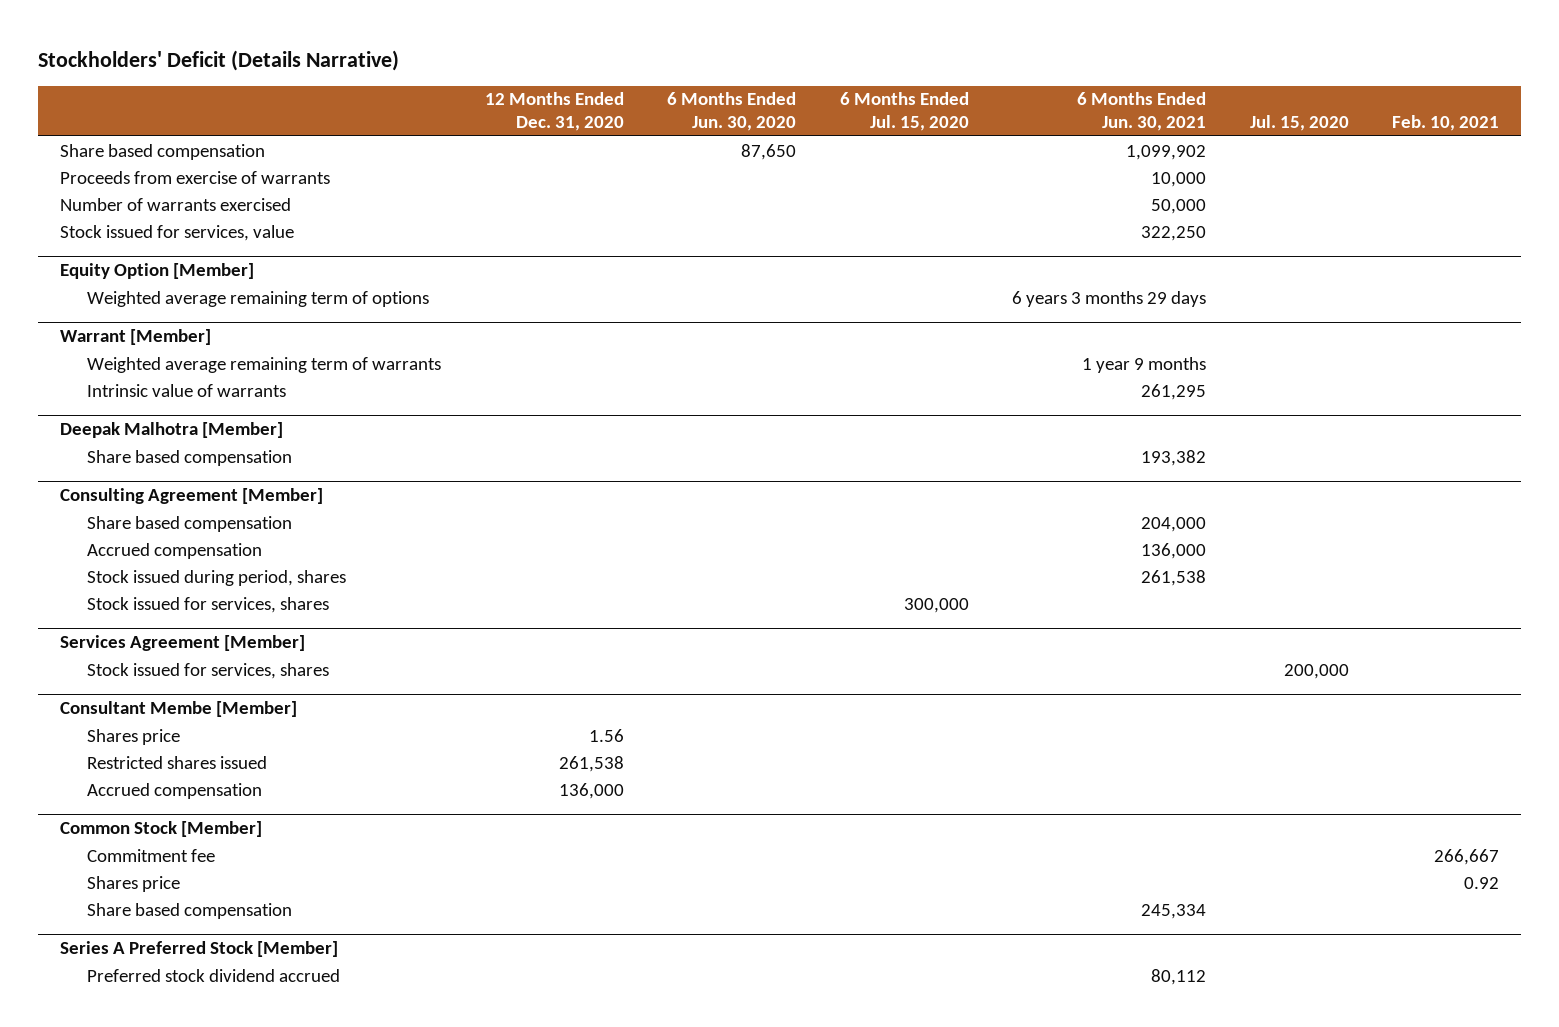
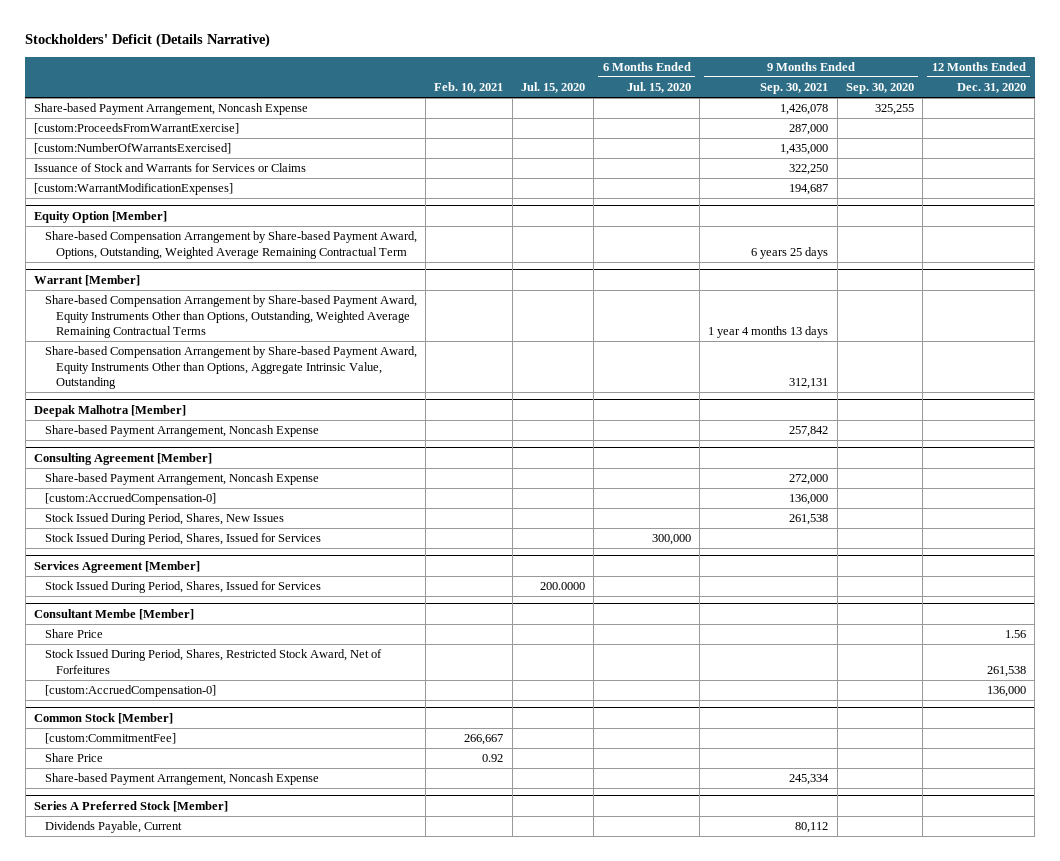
- | 12 Months Ended Dec. 31, 2020 | 6 Months Ended Jun. 30, 2020 | 6 Months Ended Jul. 15, 2020 | 6 Months Ended Jun. 30, 2021 | Jul. 15, 2020 | Feb. 10, 2021
+ | Feb. 10, 2021 | Jul. 15, 2020 | 6 Months Ended Jul. 15, 2020 | 9 Months Ended Sep. 30, 2021 | 9 Months Ended Sep. 30, 2020 | 12 Months Ended Dec. 31, 2020
- Share based compensation | | 87,650 | | 1,099,902 | |
- Proceeds from exercise of warrants | | | | 10,000 | |
- Number of warrants exercised | | | | 50,000 | |
- Stock issued for services, value | | | | 322,250 | |
+ Share-based Payment Arrangement, Noncash Expense | | | | 1,426,078 | 325,255 |
+ [custom:ProceedsFromWarrantExercise] | | | | 287,000 | |
+ [custom:NumberOfWarrantsExercised] | | | | 1,435,000 | |
+ Issuance of Stock and Warrants for Services or Claims | | | | 322,250 | |
+ [custom:WarrantModificationExpenses] | | | | 194,687 | |
@ Equity Option [Member]
- Weighted average remaining term of options | | | | 6 years 3 months 29 days | |
+ Share-based Compensation Arrangement by Share-based Payment Award, Options, Outstanding, Weighted Average Remaining Contractual Term | | | | 6 years 25 days | |
@ Warrant [Member]
- Weighted average remaining term of warrants | | | | 1 year 9 months | |
- Intrinsic value of warrants | | | | 261,295 | |
+ Share-based Compensation Arrangement by Share-based Payment Award, Equity Instruments Other than Options, Outstanding, Weighted Average Remaining Contractual Terms | | | | 1 year 4 months 13 days | |
+ Share-based Compensation Arrangement by Share-based Payment Award, Equity Instruments Other than Options, Aggregate Intrinsic Value, Outstanding | | | | 312,131 | |
@ Deepak Malhotra [Member]
- Share based compensation | | | | 193,382 | |
+ Share-based Payment Arrangement, Noncash Expense | | | | 257,842 | |
@ Consulting Agreement [Member]
- Share based compensation | | | | 204,000 | |
- Accrued compensation | | | | 136,000 | |
- Stock issued during period, shares | | | | 261,538 | |
- Stock issued for services, shares | | | 300,000 | | |
+ Share-based Payment Arrangement, Noncash Expense | | | | 272,000 | |
+ [custom:AccruedCompensation-0] | | | | 136,000 | |
+ Stock Issued During Period, Shares, New Issues | | | | 261,538 | |
+ Stock Issued During Period, Shares, Issued for Services | | | 300,000 | | |
@ Services Agreement [Member]
- Stock issued for services, shares | | | | | 200,000 |
+ Stock Issued During Period, Shares, Issued for Services | | 200.0000 | | | |
@ Consultant Membe [Member]
- Shares price | 1.56 | | | | |
- Restricted shares issued | 261,538 | | | | |
- Accrued compensation | 136,000 | | | | |
+ Share Price | | | | | | 1.56
+ Stock Issued During Period, Shares, Restricted Stock Award, Net of Forfeitures | | | | | | 261,538
+ [custom:AccruedCompensation-0] | | | | | | 136,000
@ Common Stock [Member]
- Commitment fee | | | | | | 266,667
- Shares price | | | | | | 0.92
- Share based compensation | | | | 245,334 | |
+ [custom:CommitmentFee] | 266,667 | | | | |
+ Share Price | 0.92 | | | | |
+ Share-based Payment Arrangement, Noncash Expense | | | | 245,334 | |
@ Series A Preferred Stock [Member]
- Preferred stock dividend accrued | | | | 80,112 | |
+ Dividends Payable, Current | | | | 80,112 | |

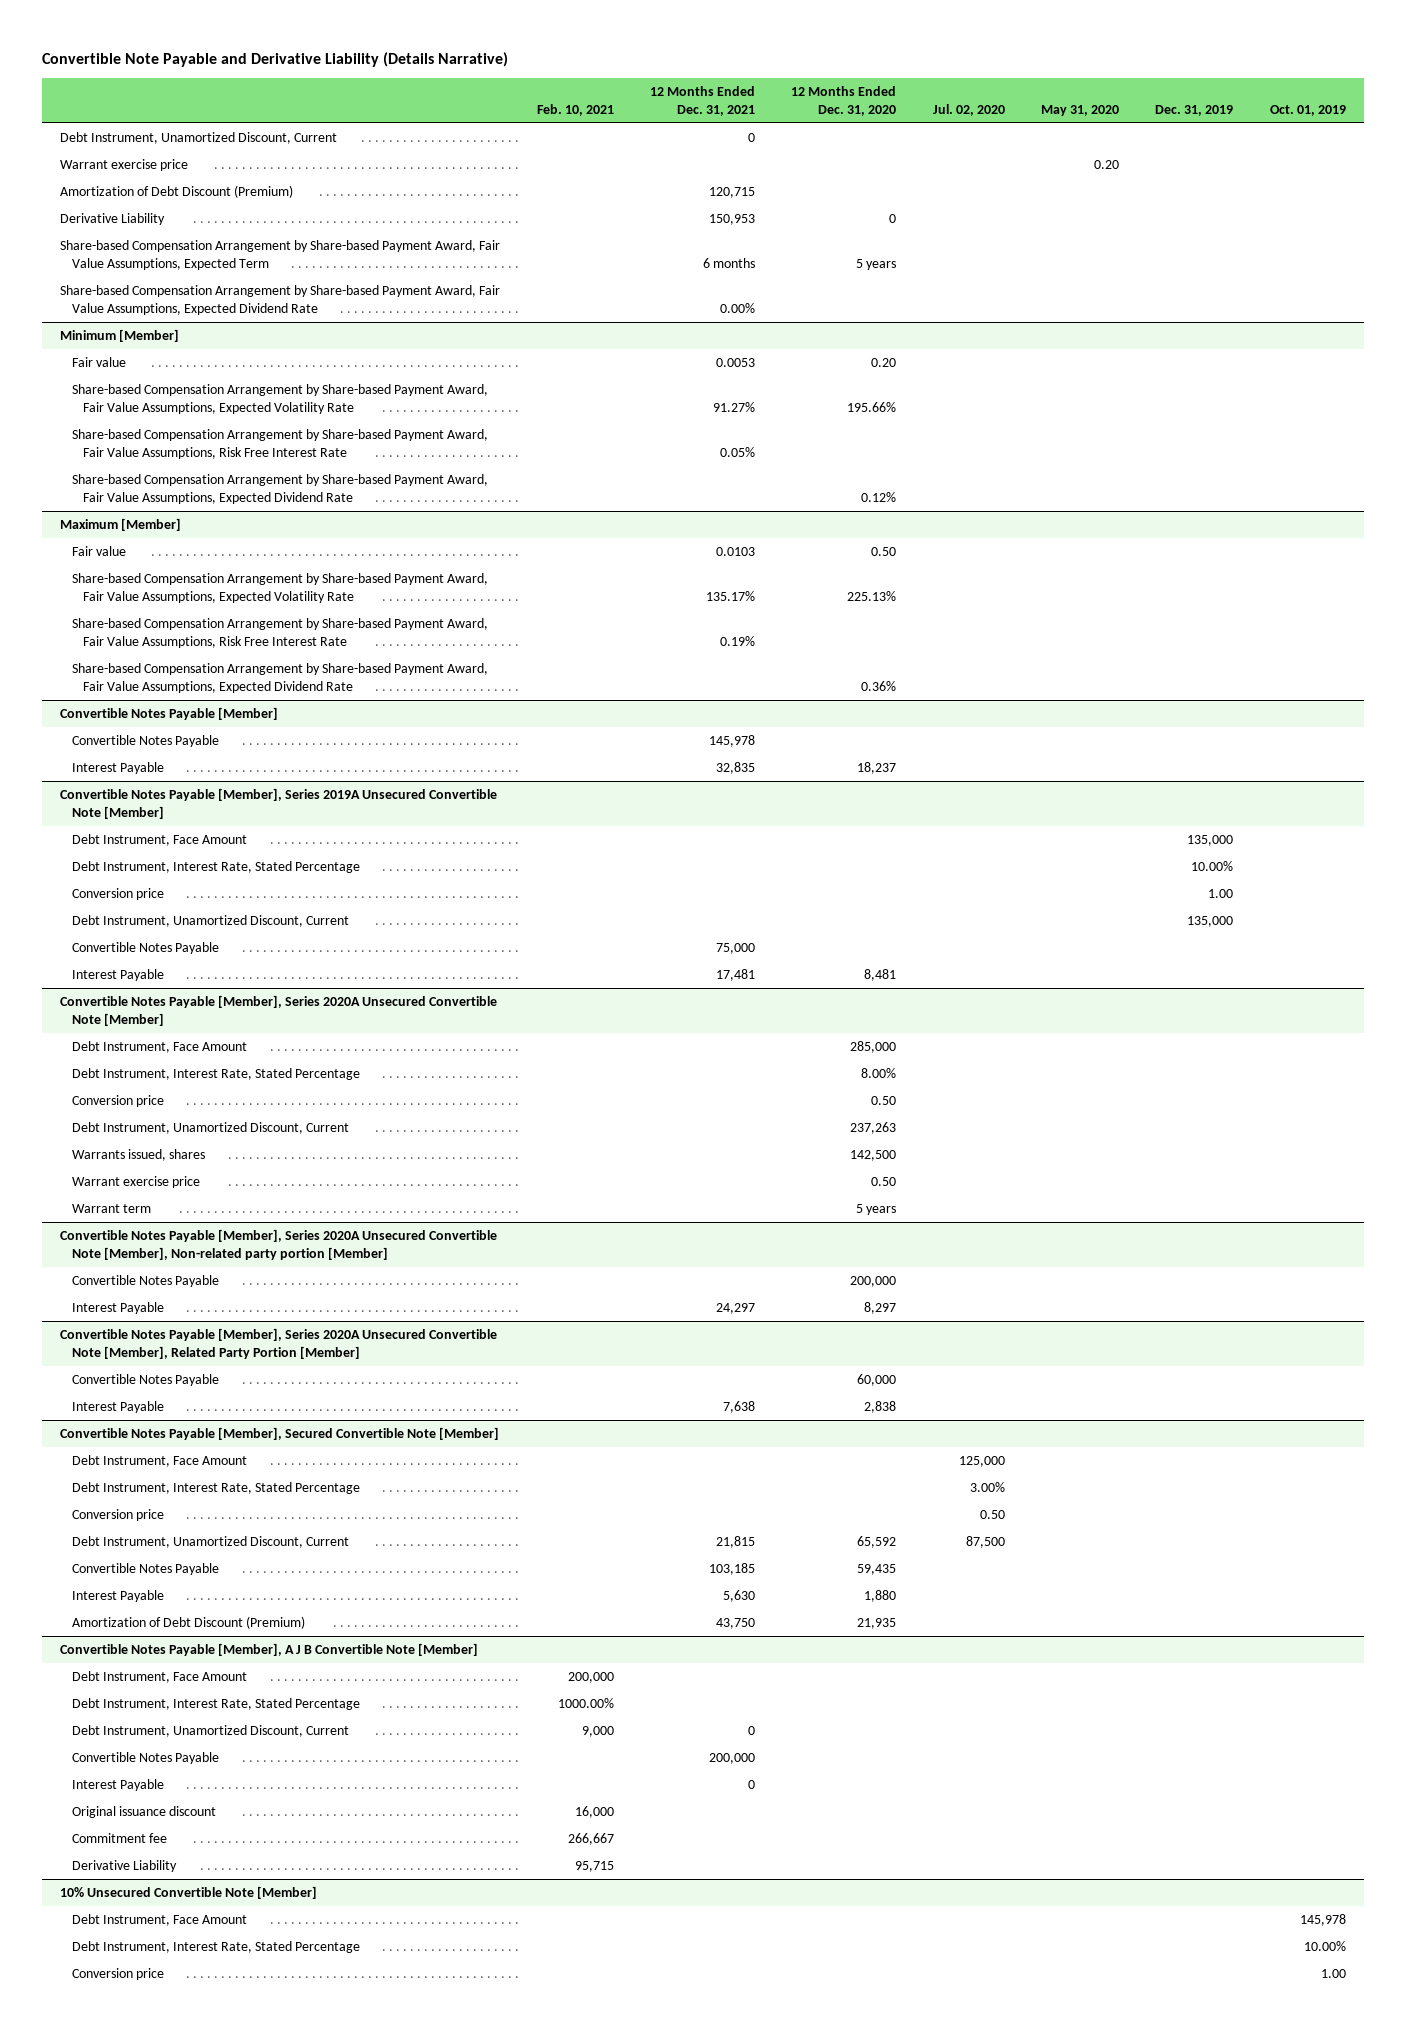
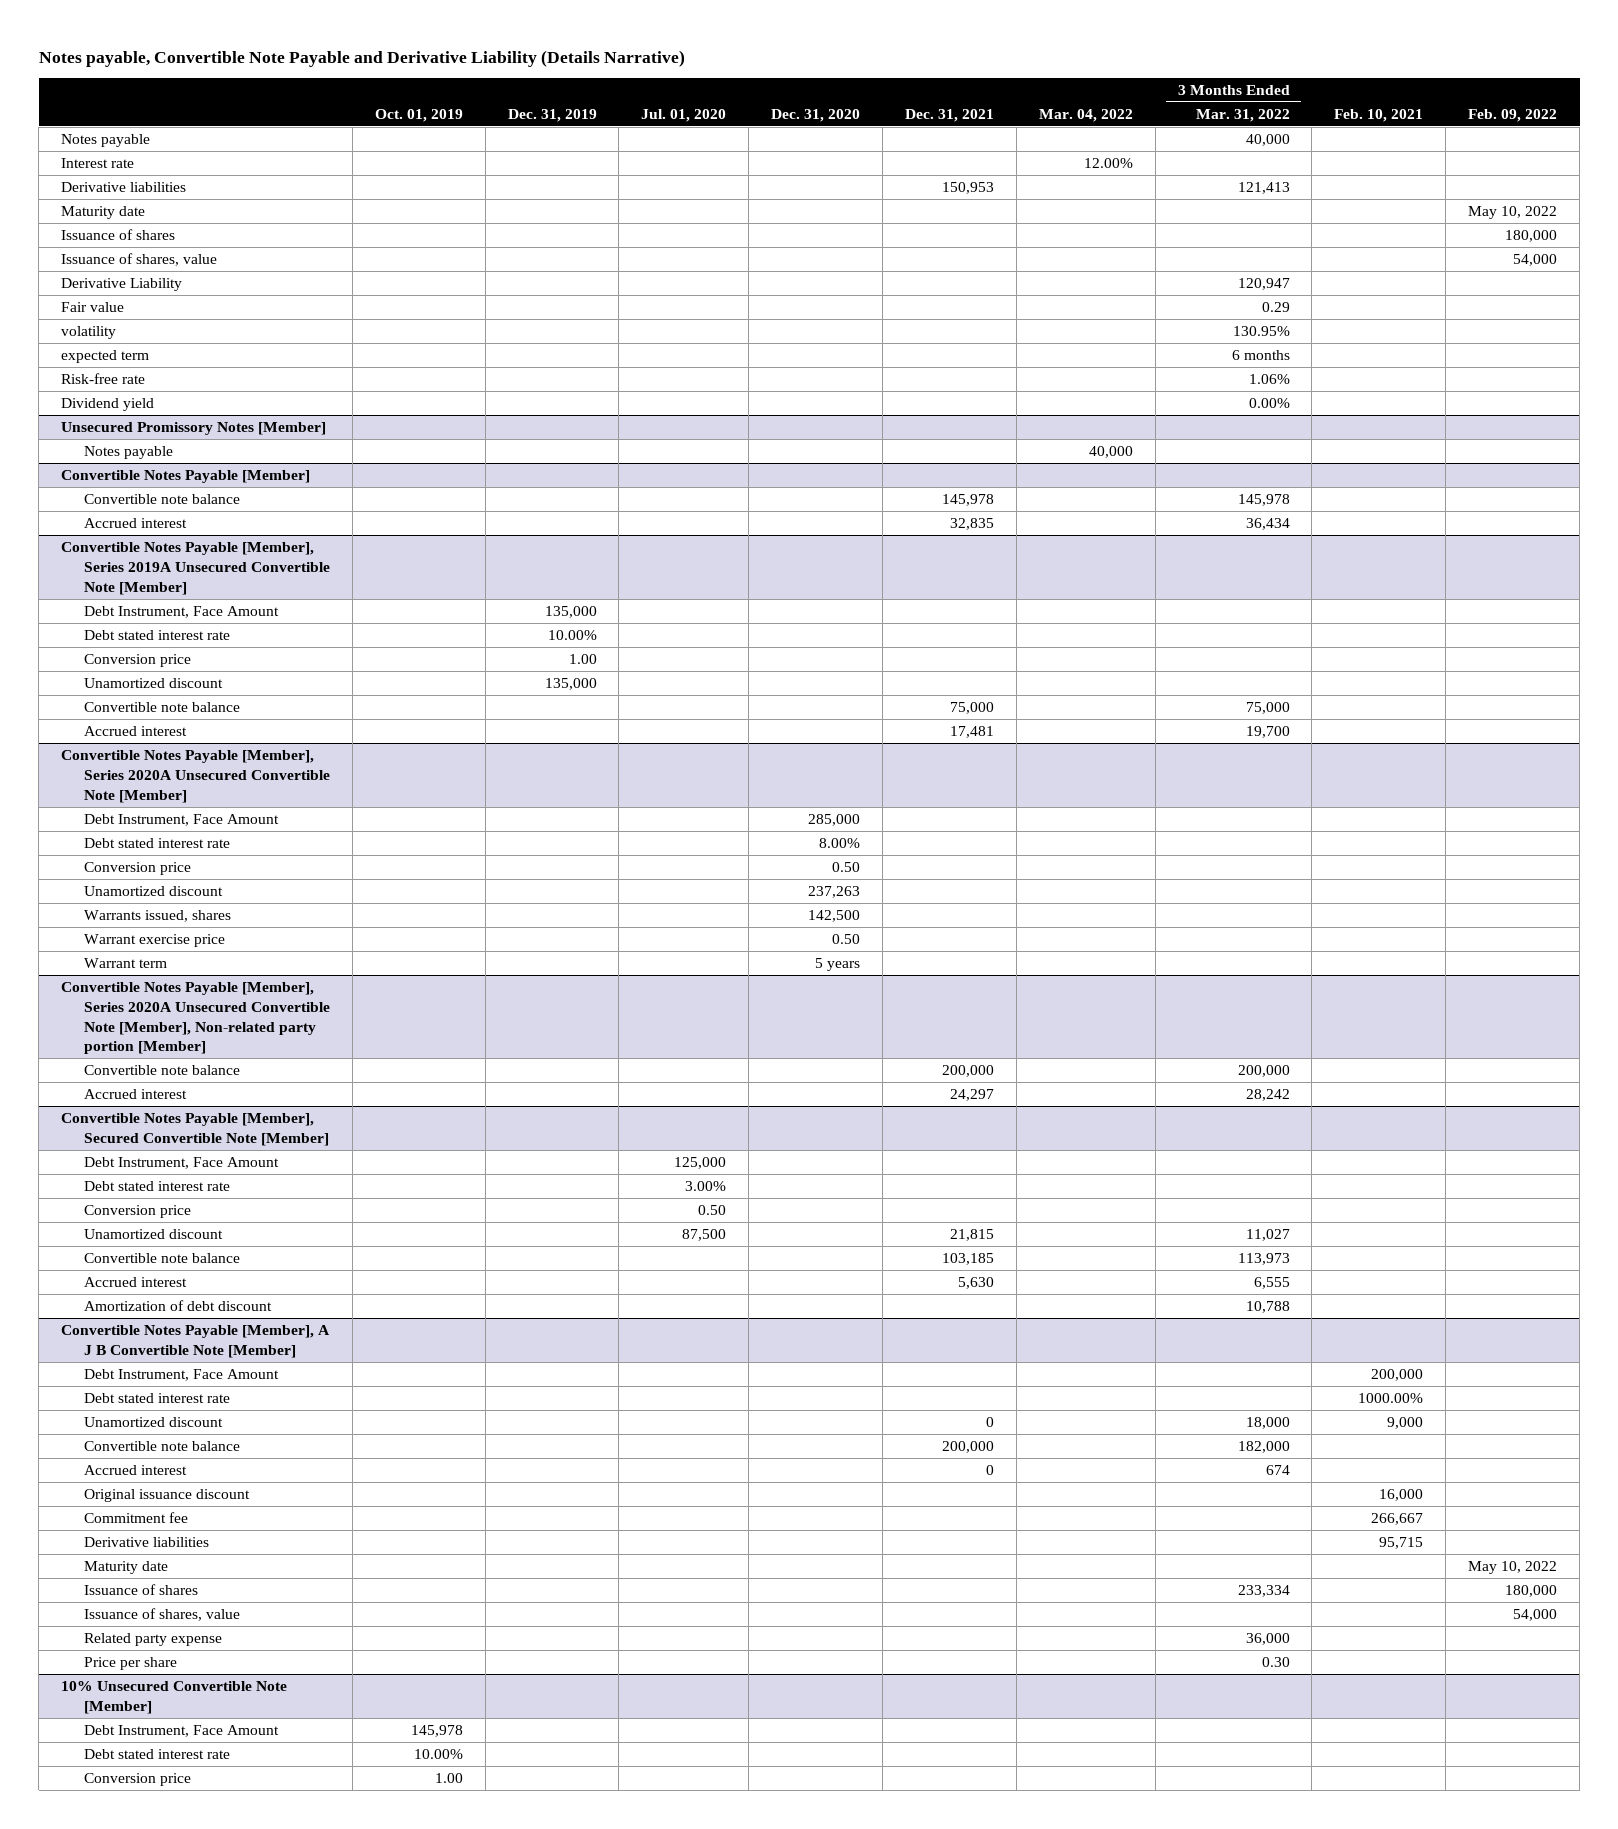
- Convertible Note Payable and Derivative Liability (Details Narrative)
+ Notes payable, Convertible Note Payable and Derivative Liability (Details Narrative)
- | Feb. 10, 2021 | 12 Months Ended Dec. 31, 2021 | 12 Months Ended Dec. 31, 2020 | Jul. 02, 2020 | May 31, 2020 | Dec. 31, 2019 | Oct. 01, 2019
+ | Oct. 01, 2019 | Dec. 31, 2019 | Jul. 01, 2020 | Dec. 31, 2020 | Dec. 31, 2021 | Mar. 04, 2022 | 3 Months Ended Mar. 31, 2022 | Feb. 10, 2021 | Feb. 09, 2022
- Debt Instrument, Unamortized Discount, Current | | 0 | | | | |
- Warrant exercise price | | | | | 0.20 | |
- Amortization of Debt Discount (Premium) | | 120,715 | | | | |
+ Notes payable | | | | | | | 40,000 | |
+ Interest rate | | | | | | 12.00% | | |
+ Derivative liabilities | | | | | 150,953 | | 121,413 | |
+ Maturity date | | | | | | | | | May 10, 2022
+ Issuance of shares | | | | | | | | | 180,000
+ Issuance of shares, value | | | | | | | | | 54,000
- Share-based Compensation Arrangement by Share-based Payment Award, Fair Value Assumptions, Expected Term | | 6 months | 5 years | | | |
- Share-based Compensation Arrangement by Share-based Payment Award, Fair Value Assumptions, Expected Dividend Rate | | 0.00% | | | | |
- Minimum [Member]
- Fair value | | 0.0053 | 0.20 | | | |
- Share-based Compensation Arrangement by Share-based Payment Award, Fair Value Assumptions, Expected Volatility Rate | | 91.27% | 195.66% | | | |
- Share-based Compensation Arrangement by Share-based Payment Award, Fair Value Assumptions, Risk Free Interest Rate | | 0.05% | | | | |
- Share-based Compensation Arrangement by Share-based Payment Award, Fair Value Assumptions, Expected Dividend Rate | | | 0.12% | | | |
- Maximum [Member]
- Fair value | | 0.0103 | 0.50 | | | |
- Share-based Compensation Arrangement by Share-based Payment Award, Fair Value Assumptions, Expected Volatility Rate | | 135.17% | 225.13% | | | |
- Share-based Compensation Arrangement by Share-based Payment Award, Fair Value Assumptions, Risk Free Interest Rate | | 0.19% | | | | |
- Share-based Compensation Arrangement by Share-based Payment Award, Fair Value Assumptions, Expected Dividend Rate | | | 0.36% | | | |
+ Fair value | | | | | | | 0.29 | |
+ volatility | | | | | | | 130.95% | |
+ expected term | | | | | | | 6 months | |
+ Risk-free rate | | | | | | | 1.06% | |
+ Dividend yield | | | | | | | 0.00% | |
+ Unsecured Promissory Notes [Member]
+ Notes payable | | | | | | 40,000 | | |
@ Convertible Notes Payable [Member]
- Convertible Notes Payable | | 145,978 | | | | |
- Interest Payable | | 32,835 | 18,237 | | | |
+ Convertible note balance | | | | | 145,978 | | 145,978 | |
+ Accrued interest | | | | | 32,835 | | 36,434 | |
@ Convertible Notes Payable [Member], Series 2019A Unsecured Convertible Note [Member]
- Debt Instrument, Interest Rate, Stated Percentage | | | | | | 10.00% |
+ Debt stated interest rate | | 10.00% | | | | | | |
- Debt Instrument, Unamortized Discount, Current | | | | | | 135,000 |
- Convertible Notes Payable | | 75,000 | | | | |
- Interest Payable | | 17,481 | 8,481 | | | |
+ Unamortized discount | | 135,000 | | | | | | |
+ Convertible note balance | | | | | 75,000 | | 75,000 | |
+ Accrued interest | | | | | 17,481 | | 19,700 | |
@ Convertible Notes Payable [Member], Series 2020A Unsecured Convertible Note [Member]
- Debt Instrument, Interest Rate, Stated Percentage | | | 8.00% | | | |
+ Debt stated interest rate | | | | 8.00% | | | | |
- Debt Instrument, Unamortized Discount, Current | | | 237,263 | | | |
+ Unamortized discount | | | | 237,263 | | | | |
@ Convertible Notes Payable [Member], Series 2020A Unsecured Convertible Note [Member], Non-related party portion [Member]
- Convertible Notes Payable | | | 200,000 | | | |
- Interest Payable | | 24,297 | 8,297 | | | |
- Convertible Notes Payable [Member], Series 2020A Unsecured Convertible Note [Member], Related Party Portion [Member]
- Convertible Notes Payable | | | 60,000 | | | |
- Interest Payable | | 7,638 | 2,838 | | | |
@ Convertible Notes Payable [Member], Series 2020A Unsecured Convertible Note [Member], Non-related party portion [Member]
+ Convertible note balance | | | | | 200,000 | | 200,000 | |
+ Accrued interest | | | | | 24,297 | | 28,242 | |
@ Convertible Notes Payable [Member], Secured Convertible Note [Member]
- Debt Instrument, Interest Rate, Stated Percentage | | | | 3.00% | | |
+ Debt stated interest rate | | | 3.00% | | | | | |
- Debt Instrument, Unamortized Discount, Current | | 21,815 | 65,592 | 87,500 | | |
- Convertible Notes Payable | | 103,185 | 59,435 | | | |
- Interest Payable | | 5,630 | 1,880 | | | |
- Amortization of Debt Discount (Premium) | | 43,750 | 21,935 | | | |
+ Unamortized discount | | | 87,500 | | 21,815 | | 11,027 | |
+ Convertible note balance | | | | | 103,185 | | 113,973 | |
+ Accrued interest | | | | | 5,630 | | 6,555 | |
+ Amortization of debt discount | | | | | | | 10,788 | |
@ Convertible Notes Payable [Member], A J B Convertible Note [Member]
- Debt Instrument, Interest Rate, Stated Percentage | 1000.00% | | | | | |
- Debt Instrument, Unamortized Discount, Current | 9,000 | 0 | | | | |
- Convertible Notes Payable | | 200,000 | | | | |
- Interest Payable | | 0 | | | | |
+ Debt stated interest rate | | | | | | | | 1000.00% |
+ Unamortized discount | | | | | 0 | | 18,000 | 9,000 |
+ Convertible note balance | | | | | 200,000 | | 182,000 | |
+ Accrued interest | | | | | 0 | | 674 | |
- Derivative Liability | 95,715 | | | | | |
+ Derivative liabilities | | | | | | | | 95,715 |
+ Maturity date | | | | | | | | | May 10, 2022
+ Issuance of shares | | | | | | | 233,334 | | 180,000
+ Issuance of shares, value | | | | | | | | | 54,000
+ Related party expense | | | | | | | 36,000 | |
+ Price per share | | | | | | | 0.30 | |
@ 10% Unsecured Convertible Note [Member]
- Debt Instrument, Interest Rate, Stated Percentage | | | | | | | 10.00%
+ Debt stated interest rate | 10.00% | | | | | | | |

